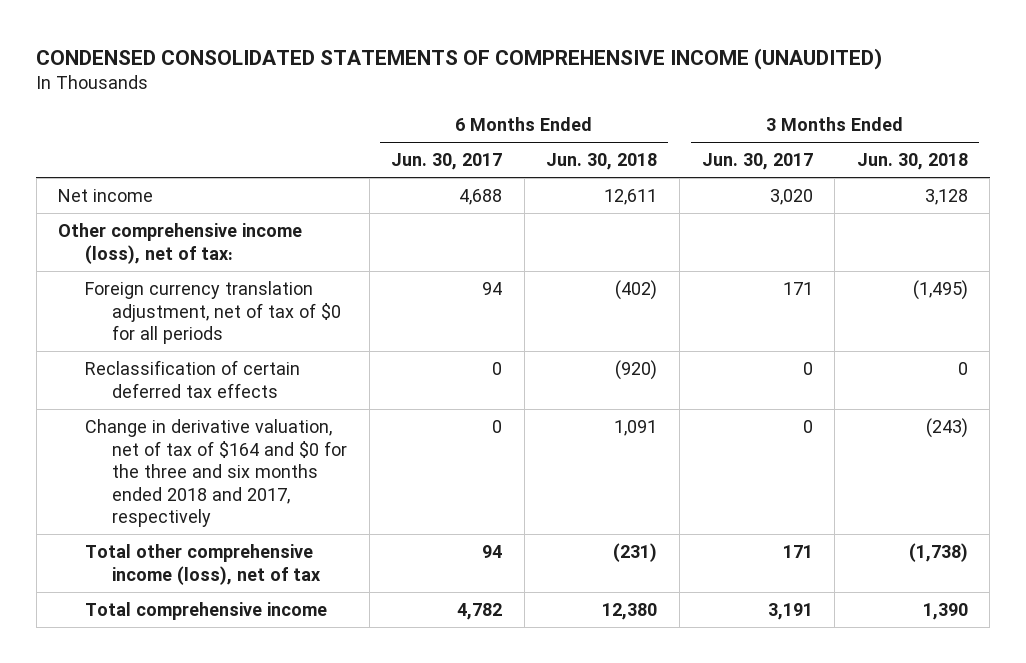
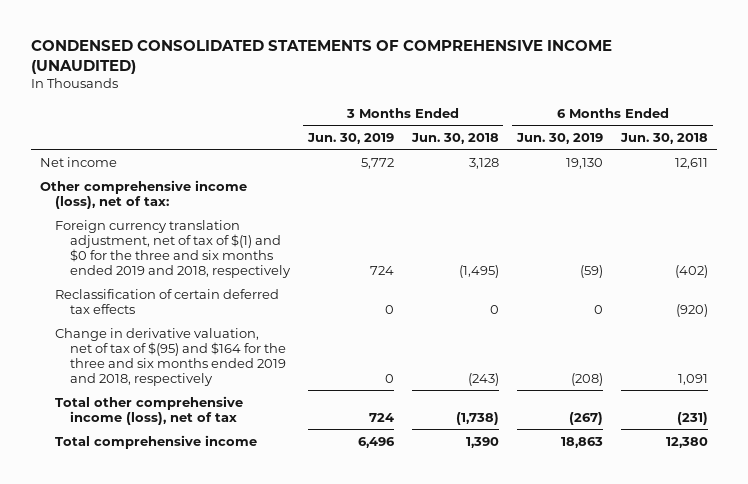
- | 6 Months Ended Jun. 30, 2017 | 6 Months Ended Jun. 30, 2018 | 3 Months Ended Jun. 30, 2017 | 3 Months Ended Jun. 30, 2018
+ | 3 Months Ended Jun. 30, 2019 | 3 Months Ended Jun. 30, 2018 | 6 Months Ended Jun. 30, 2019 | 6 Months Ended Jun. 30, 2018
- Foreign currency translation adjustment, net of tax of $0 for all periods | 94 | (402) | 171 | (1,495)
+ Foreign currency translation adjustment, net of tax of $(1) and $0 for the three and six months ended 2019 and 2018, respectively | 724 | (1,495) | (59) | (402)
- Change in derivative valuation, net of tax of $164 and $0 for the three and six months ended 2018 and 2017, respectively | 0 | 1,091 | 0 | (243)
+ Change in derivative valuation, net of tax of $(95) and $164 for the three and six months ended 2019 and 2018, respectively | 0 | (243) | (208) | 1,091

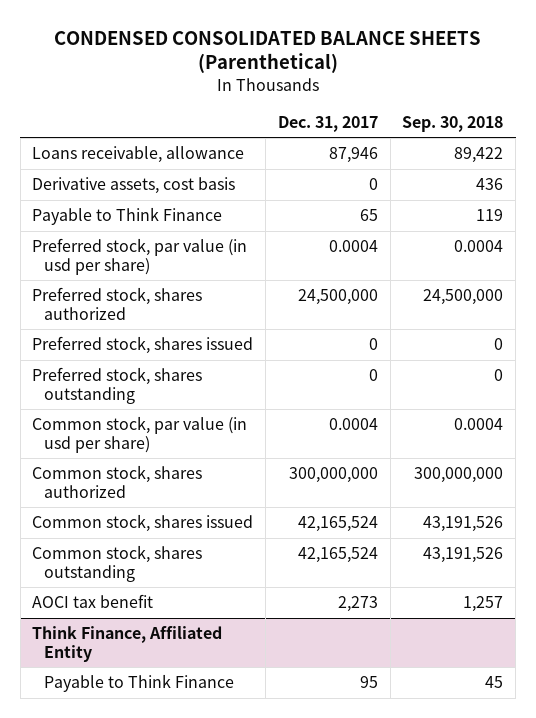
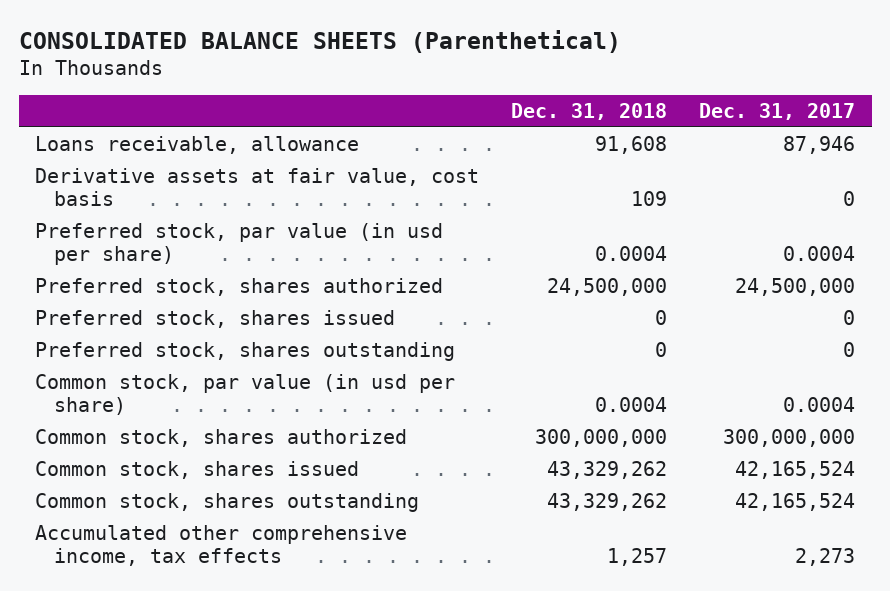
- CONDENSED CONSOLIDATED BALANCE SHEETS (Parenthetical)
+ CONSOLIDATED BALANCE SHEETS (Parenthetical)
- | Dec. 31, 2017 | Sep. 30, 2018
+ | Dec. 31, 2018 | Dec. 31, 2017
- Derivative assets, cost basis | 0 | 436
- Payable to Think Finance | 65 | 119
+ Derivative assets at fair value, cost basis | 109 | 0
- AOCI tax benefit | 2,273 | 1,257
- Think Finance, Affiliated Entity
- Payable to Think Finance | 95 | 45
+ Accumulated other comprehensive income, tax effects | 1,257 | 2,273

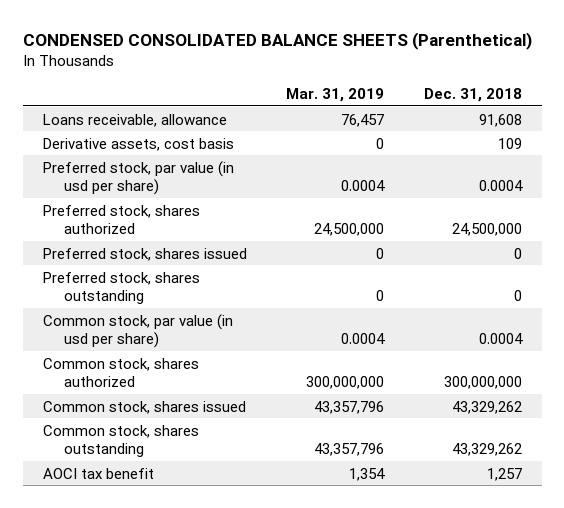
- CONSOLIDATED BALANCE SHEETS (Parenthetical)
+ CONDENSED CONSOLIDATED BALANCE SHEETS (Parenthetical)
- | Dec. 31, 2018 | Dec. 31, 2017
+ | Mar. 31, 2019 | Dec. 31, 2018
- Derivative assets at fair value, cost basis | 109 | 0
+ Derivative assets, cost basis | 0 | 109
- Accumulated other comprehensive income, tax effects | 1,257 | 2,273
+ AOCI tax benefit | 1,354 | 1,257

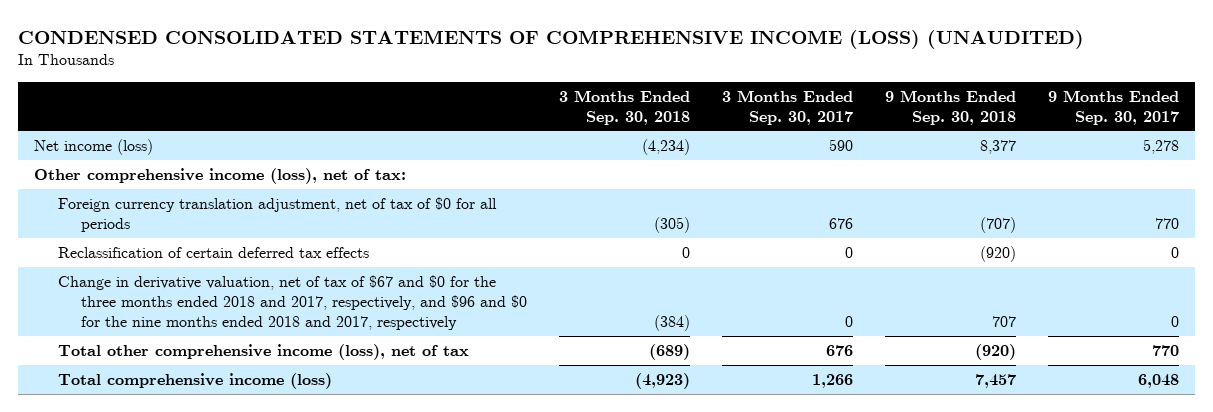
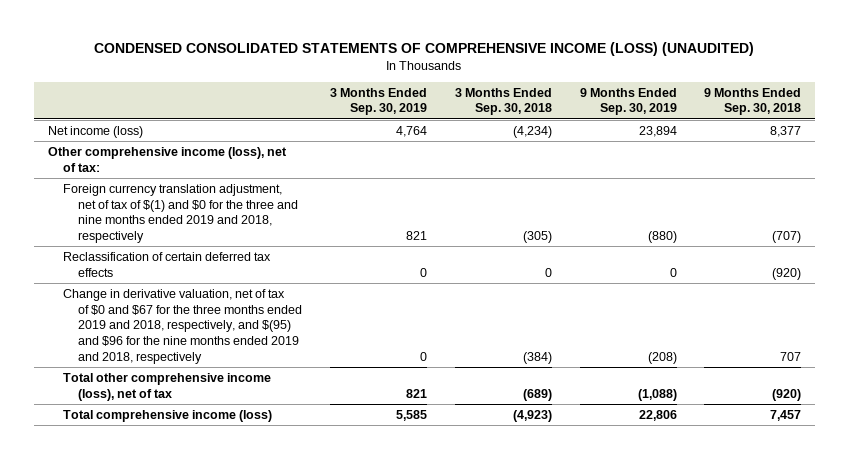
- | 3 Months Ended Sep. 30, 2018 | 3 Months Ended Sep. 30, 2017 | 9 Months Ended Sep. 30, 2018 | 9 Months Ended Sep. 30, 2017
+ | 3 Months Ended Sep. 30, 2019 | 3 Months Ended Sep. 30, 2018 | 9 Months Ended Sep. 30, 2019 | 9 Months Ended Sep. 30, 2018
- Foreign currency translation adjustment, net of tax of $0 for all periods | (305) | 676 | (707) | 770
+ Foreign currency translation adjustment, net of tax of $(1) and $0 for the three and nine months ended 2019 and 2018, respectively | 821 | (305) | (880) | (707)
- Change in derivative valuation, net of tax of $67 and $0 for the three months ended 2018 and 2017, respectively, and $96 and $0 for the nine months ended 2018 and 2017, respectively | (384) | 0 | 707 | 0
+ Change in derivative valuation, net of tax of $0 and $67 for the three months ended 2019 and 2018, respectively, and $(95) and $96 for the nine months ended 2019 and 2018, respectively | 0 | (384) | (208) | 707

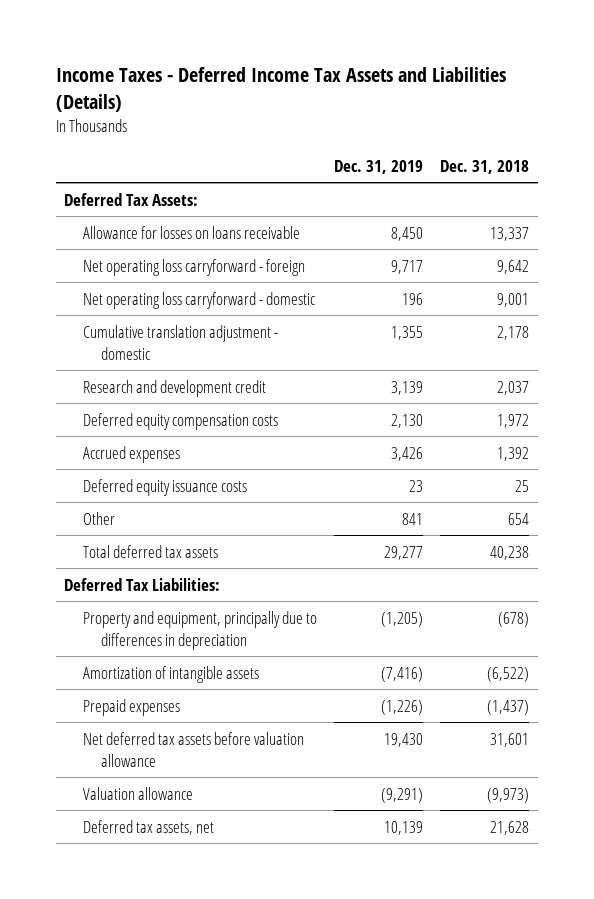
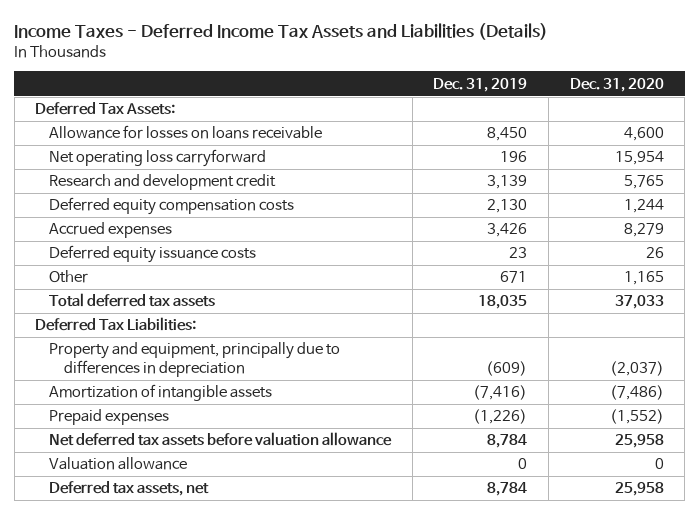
- | Dec. 31, 2019 | Dec. 31, 2018
+ | Dec. 31, 2019 | Dec. 31, 2020
- Net operating loss carryforward - foreign | 9,717 | 9,642
- Net operating loss carryforward - domestic | 196 | 9,001
- Cumulative translation adjustment - domestic | 1,355 | 2,178
+ Net operating loss carryforward | 196 | 15,954
- Other | 841 | 654
- Total deferred tax assets | 29,277 | 40,238
+ Other | 671 | 1,165
+ Total deferred tax assets | 18,035 | 37,033
- Property and equipment, principally due to differences in depreciation | (1,205) | (678)
+ Property and equipment, principally due to differences in depreciation | (609) | (2,037)
- Net deferred tax assets before valuation allowance | 19,430 | 31,601
- Valuation allowance | (9,291) | (9,973)
- Deferred tax assets, net | 10,139 | 21,628
+ Net deferred tax assets before valuation allowance | 8,784 | 25,958
+ Valuation allowance | 0 | 0
+ Deferred tax assets, net | 8,784 | 25,958

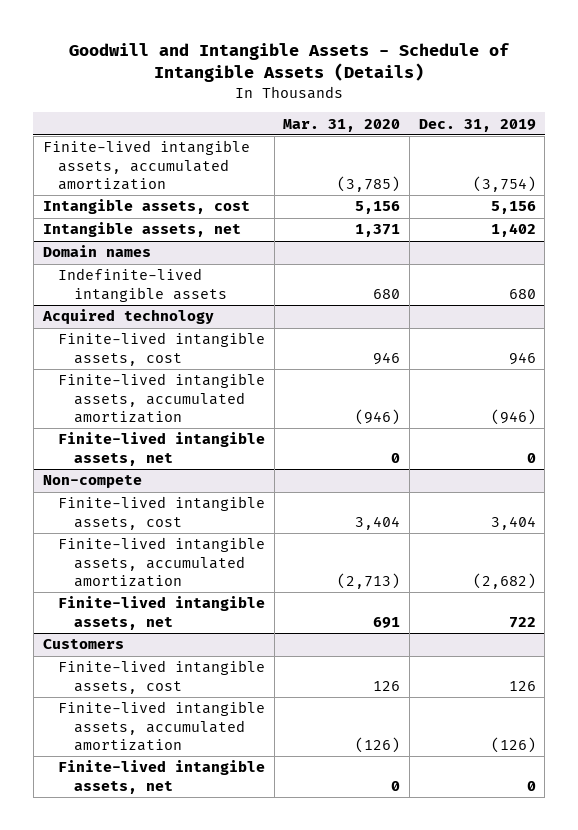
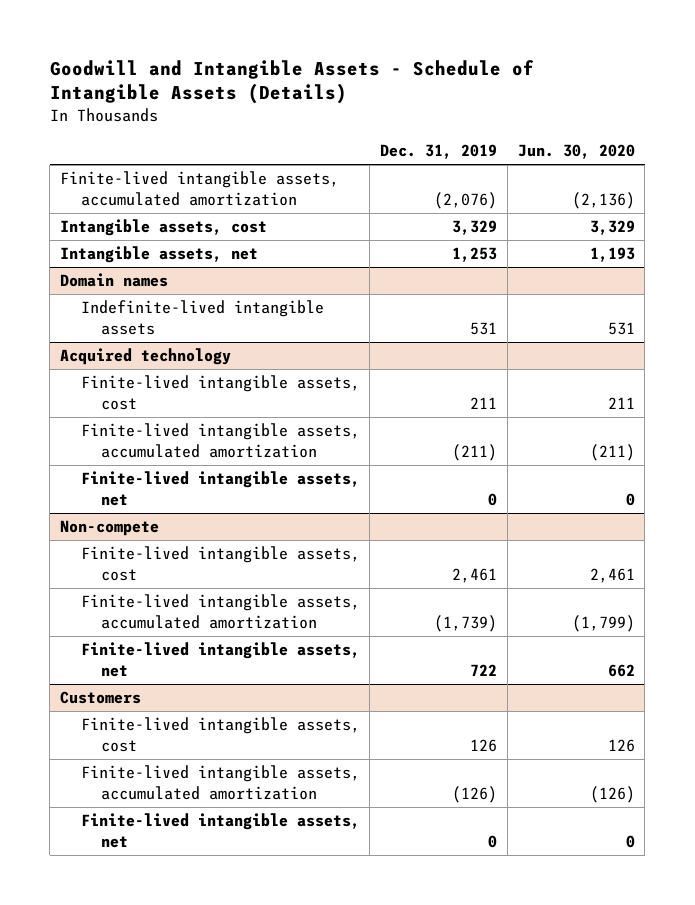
- | Mar. 31, 2020 | Dec. 31, 2019
+ | Dec. 31, 2019 | Jun. 30, 2020
- Finite-lived intangible assets, accumulated amortization | (3,785) | (3,754)
- Intangible assets, cost | 5,156 | 5,156
- Intangible assets, net | 1,371 | 1,402
+ Finite-lived intangible assets, accumulated amortization | (2,076) | (2,136)
+ Intangible assets, cost | 3,329 | 3,329
+ Intangible assets, net | 1,253 | 1,193
@ Domain names
- Indefinite-lived intangible assets | 680 | 680
+ Indefinite-lived intangible assets | 531 | 531
@ Acquired technology
- Finite-lived intangible assets, cost | 946 | 946
- Finite-lived intangible assets, accumulated amortization | (946) | (946)
+ Finite-lived intangible assets, cost | 211 | 211
+ Finite-lived intangible assets, accumulated amortization | (211) | (211)
@ Non-compete
- Finite-lived intangible assets, cost | 3,404 | 3,404
- Finite-lived intangible assets, accumulated amortization | (2,713) | (2,682)
+ Finite-lived intangible assets, cost | 2,461 | 2,461
+ Finite-lived intangible assets, accumulated amortization | (1,739) | (1,799)

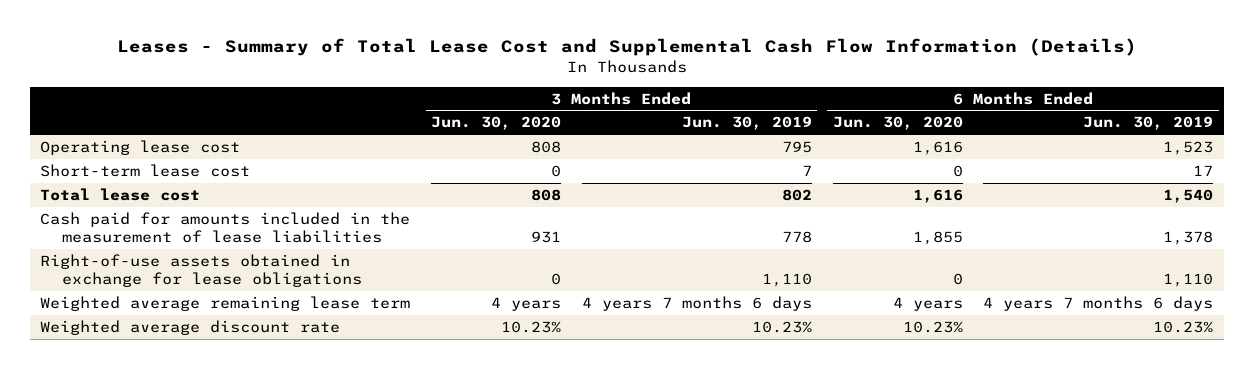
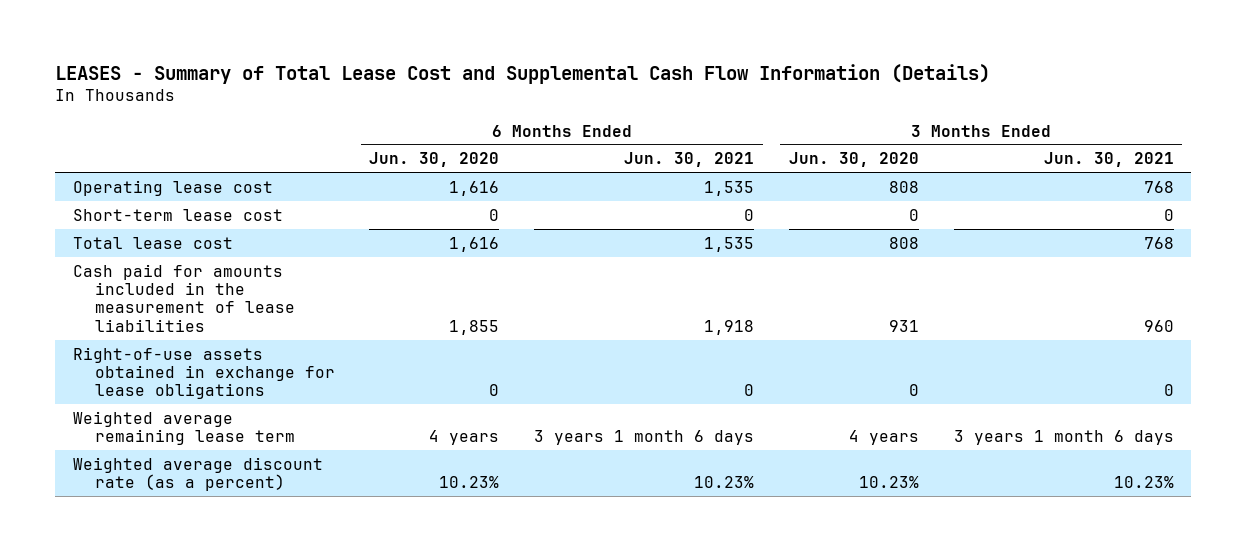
- Leases - Summary of Total Lease Cost and Supplemental Cash Flow Information (Details)
+ LEASES - Summary of Total Lease Cost and Supplemental Cash Flow Information (Details)
- | 3 Months Ended Jun. 30, 2020 | 3 Months Ended Jun. 30, 2019 | 6 Months Ended Jun. 30, 2020 | 6 Months Ended Jun. 30, 2019
+ | 6 Months Ended Jun. 30, 2020 | 6 Months Ended Jun. 30, 2021 | 3 Months Ended Jun. 30, 2020 | 3 Months Ended Jun. 30, 2021
- Weighted average discount rate | 10.23% | 10.23% | 10.23% | 10.23%
+ Weighted average discount rate (as a percent) | 10.23% | 10.23% | 10.23% | 10.23%

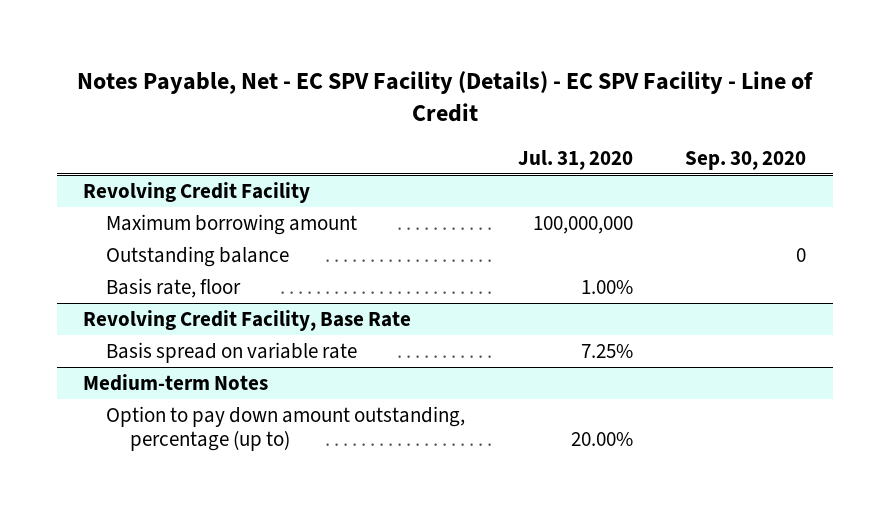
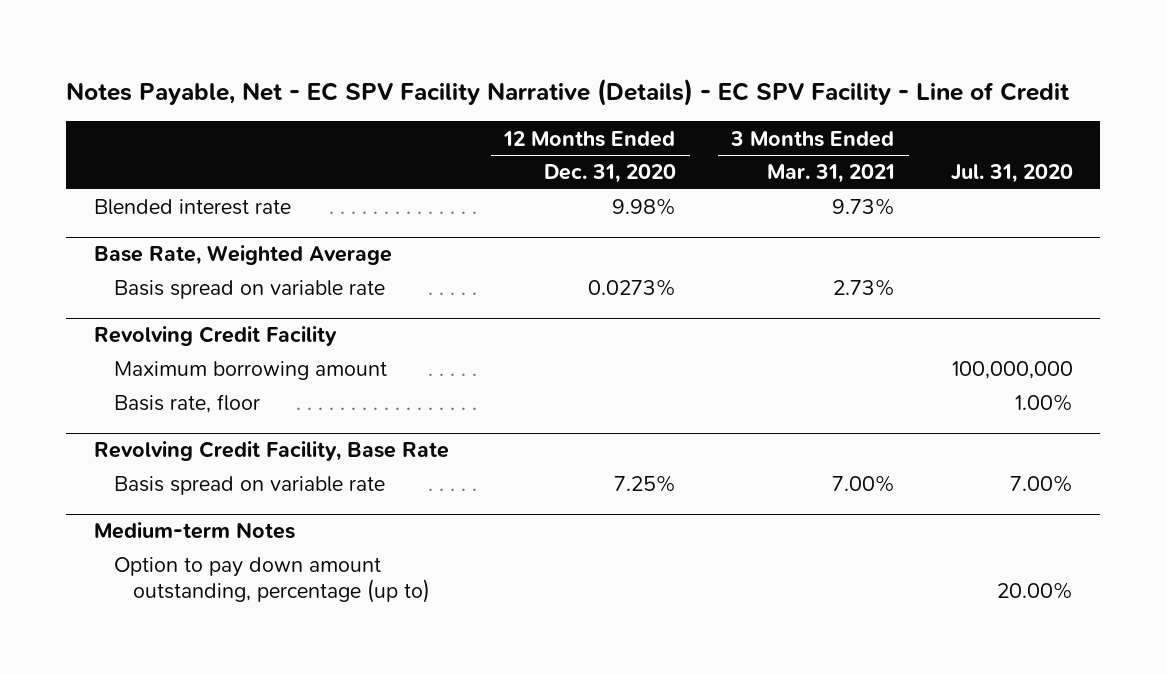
- Notes Payable, Net - EC SPV Facility (Details) - EC SPV Facility - Line of Credit
+ Notes Payable, Net - EC SPV Facility Narrative (Details) - EC SPV Facility - Line of Credit
- | Jul. 31, 2020 | Sep. 30, 2020
+ | 12 Months Ended Dec. 31, 2020 | 3 Months Ended Mar. 31, 2021 | Jul. 31, 2020
+ Blended interest rate | 9.98% | 9.73% |
+ Base Rate, Weighted Average
+ Basis spread on variable rate | 0.0273% | 2.73% |
@ Revolving Credit Facility
- Outstanding balance | | 0
@ Revolving Credit Facility, Base Rate
- Basis spread on variable rate | 7.25% |
+ Basis spread on variable rate | 7.25% | 7.00% | 7.00%

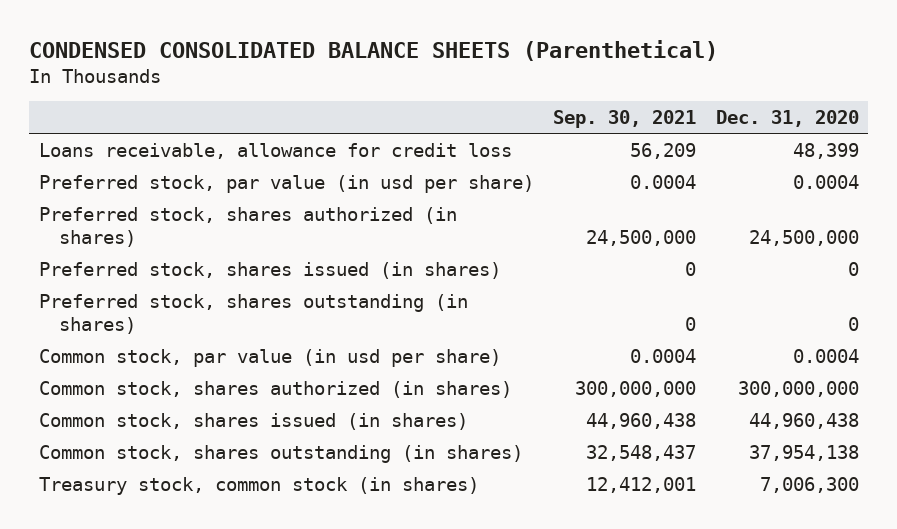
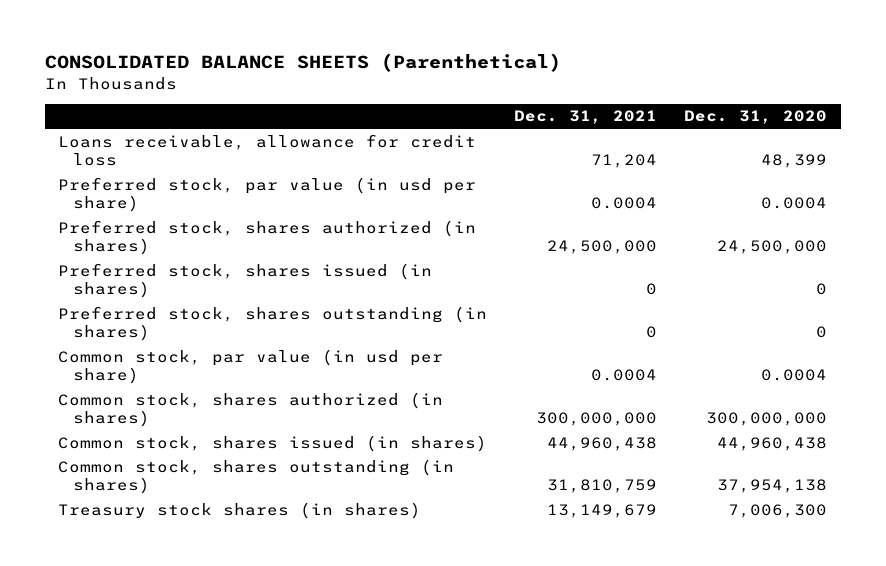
- CONDENSED CONSOLIDATED BALANCE SHEETS (Parenthetical)
+ CONSOLIDATED BALANCE SHEETS (Parenthetical)
- | Sep. 30, 2021 | Dec. 31, 2020
+ | Dec. 31, 2021 | Dec. 31, 2020
- Treasury stock, common stock (in shares) | 12,412,001 | 7,006,300
+ Treasury stock shares (in shares) | 13,149,679 | 7,006,300

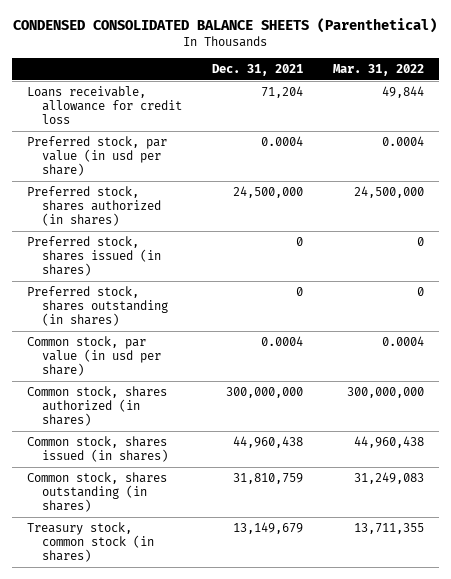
- CONSOLIDATED BALANCE SHEETS (Parenthetical)
+ CONDENSED CONSOLIDATED BALANCE SHEETS (Parenthetical)
- | Dec. 31, 2021 | Dec. 31, 2020
+ | Dec. 31, 2021 | Mar. 31, 2022
- Treasury stock shares (in shares) | 13,149,679 | 7,006,300
+ Treasury stock, common stock (in shares) | 13,149,679 | 13,711,355

